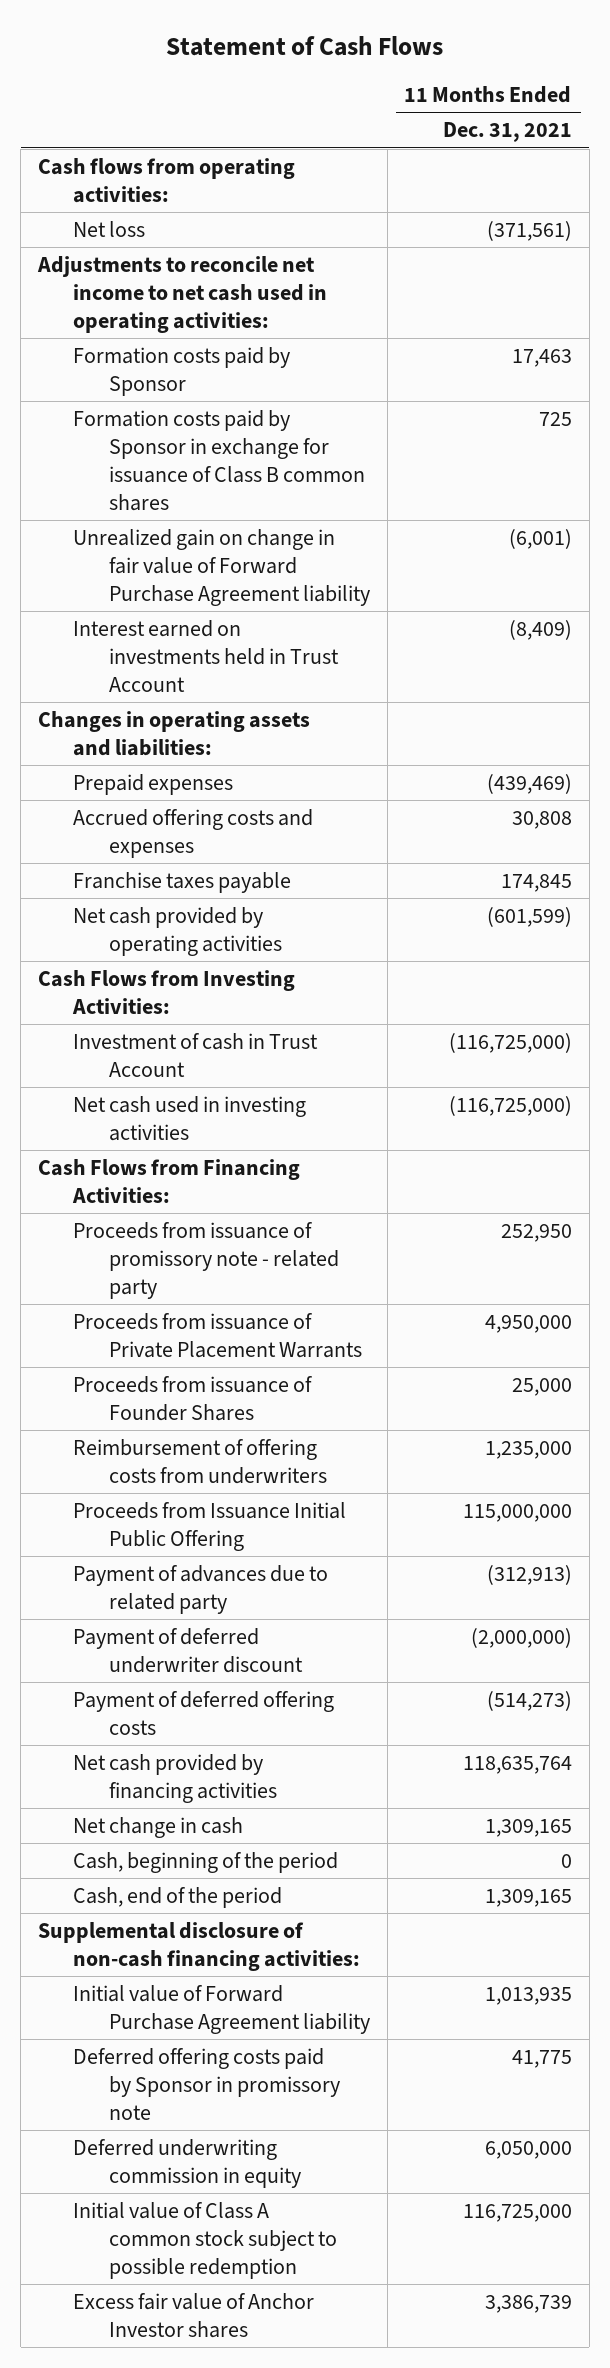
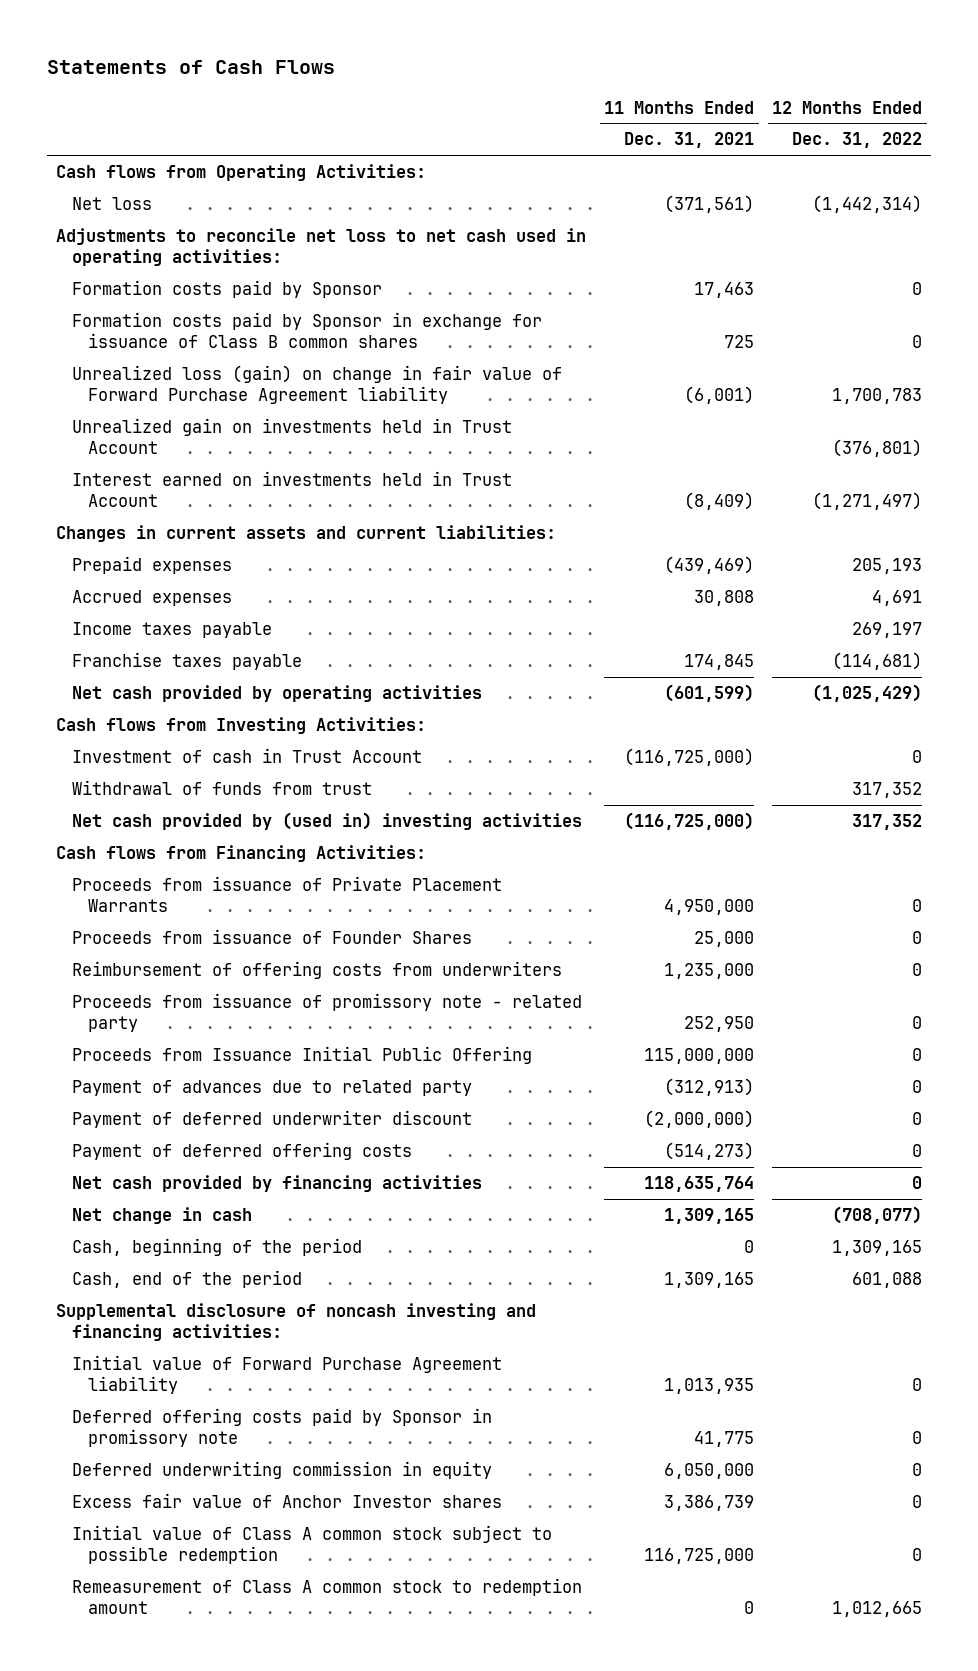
- Statement of Cash Flows
+ Statements of Cash Flows
- | 11 Months Ended Dec. 31, 2021
+ | 11 Months Ended Dec. 31, 2021 | 12 Months Ended Dec. 31, 2022
- Cash flows from operating activities:
+ Cash flows from Operating Activities:
- Adjustments to reconcile net income to net cash used in operating activities:
+ Adjustments to reconcile net loss to net cash used in operating activities:
- Unrealized gain on change in fair value of Forward Purchase Agreement liability | (6,001)
+ Unrealized loss (gain) on change in fair value of Forward Purchase Agreement liability | (6,001) | 1,700,783
+ Unrealized gain on investments held in Trust Account | | (376,801)
- Changes in operating assets and liabilities:
+ Changes in current assets and current liabilities:
- Accrued offering costs and expenses | 30,808
+ Accrued expenses | 30,808 | 4,691
+ Income taxes payable | | 269,197
- Cash Flows from Investing Activities:
+ Cash flows from Investing Activities:
- Net cash used in investing activities | (116,725,000)
- Cash Flows from Financing Activities:
+ Withdrawal of funds from trust | | 317,352
+ Net cash provided by (used in) investing activities | (116,725,000) | 317,352
+ Cash flows from Financing Activities:
moved down: Proceeds from issuance of promissory note - related party | 252,950 | 0
- Supplemental disclosure of non-cash financing activities:
+ Supplemental disclosure of noncash investing and financing activities:
moved down: Initial value of Class A common stock subject to possible redemption | 116,725,000 | 0
+ Remeasurement of Class A common stock to redemption amount | 0 | 1,012,665

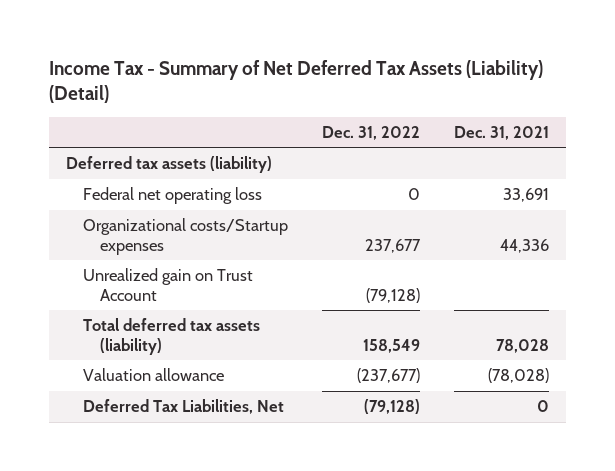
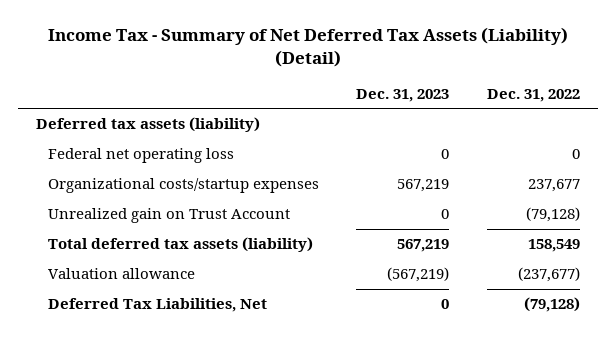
- | Dec. 31, 2022 | Dec. 31, 2021
+ | Dec. 31, 2023 | Dec. 31, 2022
- Organizational costs/Startup expenses | 237,677 | 44,336
+ Organizational costs/startup expenses | 567,219 | 237,677

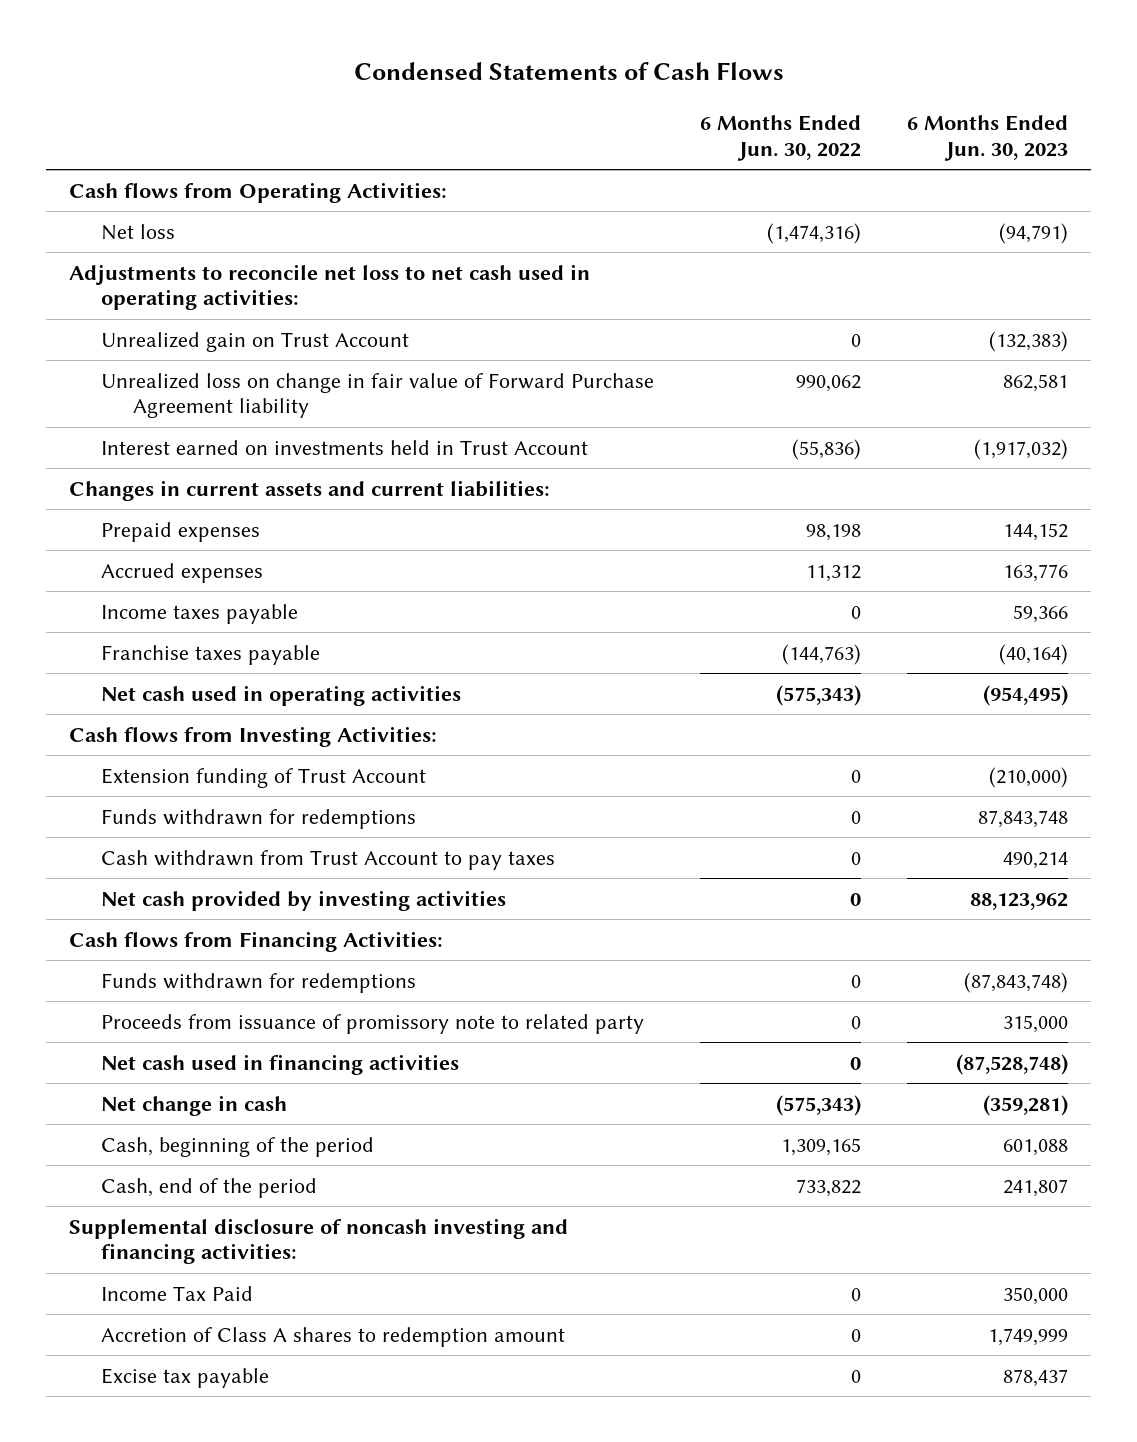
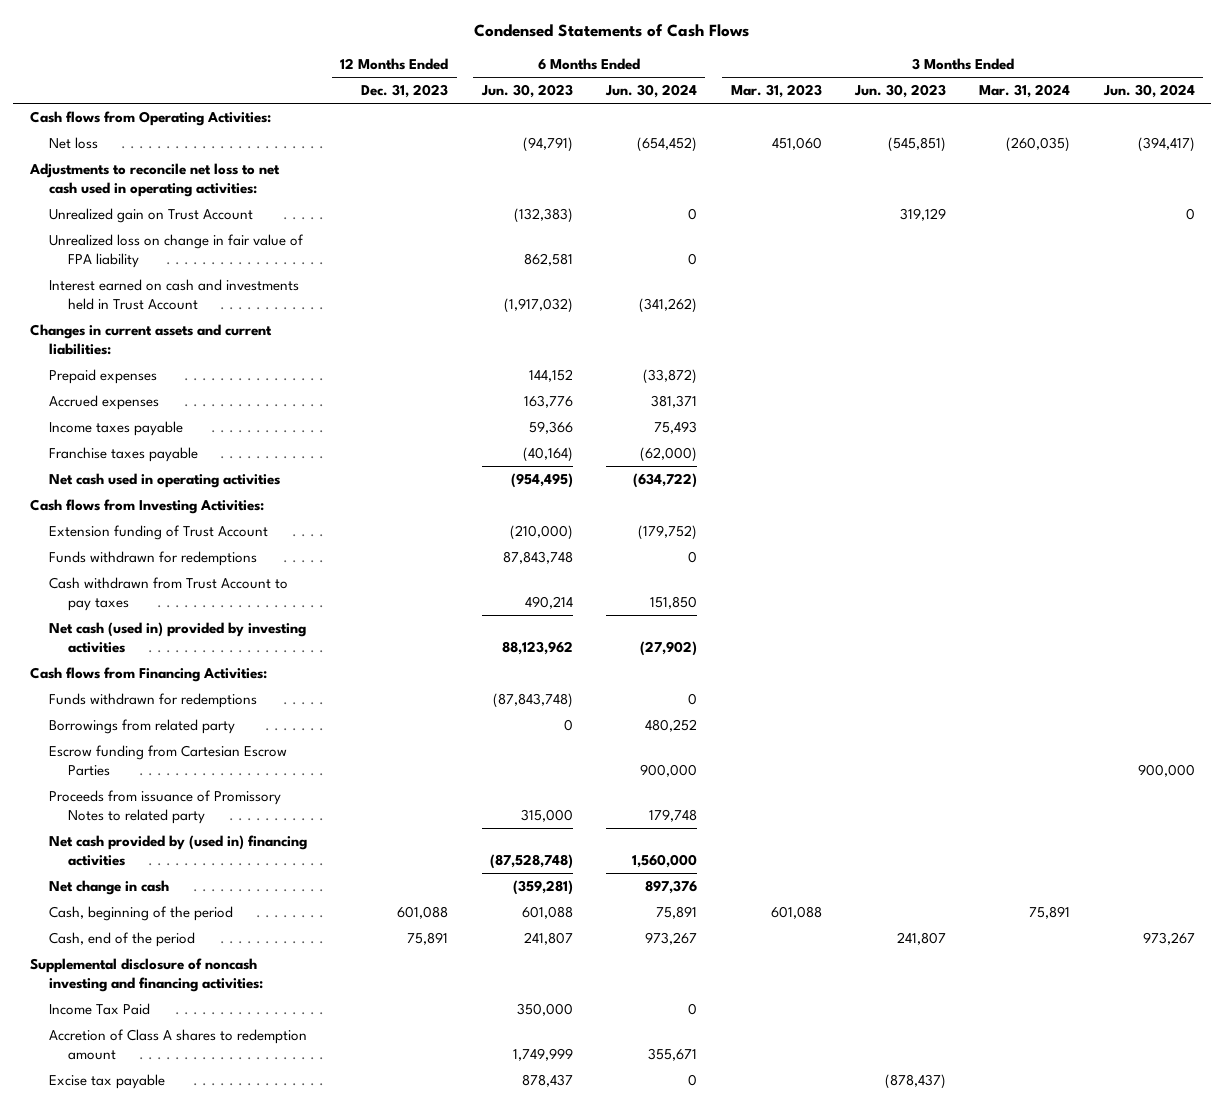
- | 6 Months Ended Jun. 30, 2022 | 6 Months Ended Jun. 30, 2023
+ | 12 Months Ended Dec. 31, 2023 | 6 Months Ended Jun. 30, 2023 | 6 Months Ended Jun. 30, 2024 | 3 Months Ended Mar. 31, 2023 | 3 Months Ended Jun. 30, 2023 | 3 Months Ended Mar. 31, 2024 | 3 Months Ended Jun. 30, 2024
- Unrealized loss on change in fair value of Forward Purchase Agreement liability | 990,062 | 862,581
- Interest earned on investments held in Trust Account | (55,836) | (1,917,032)
+ Unrealized loss on change in fair value of FPA liability | | 862,581 | 0 | | | |
+ Interest earned on cash and investments held in Trust Account | | (1,917,032) | (341,262) | | | |
- Net cash provided by investing activities | 0 | 88,123,962
+ Net cash (used in) provided by investing activities | | 88,123,962 | (27,902) | | | |
- Proceeds from issuance of promissory note to related party | 0 | 315,000
- Net cash used in financing activities | 0 | (87,528,748)
+ Borrowings from related party | | 0 | 480,252 | | | |
+ Escrow funding from Cartesian Escrow Parties | | | 900,000 | | | | 900,000
+ Proceeds from issuance of Promissory Notes to related party | | 315,000 | 179,748 | | | |
+ Net cash provided by (used in) financing activities | | (87,528,748) | 1,560,000 | | | |

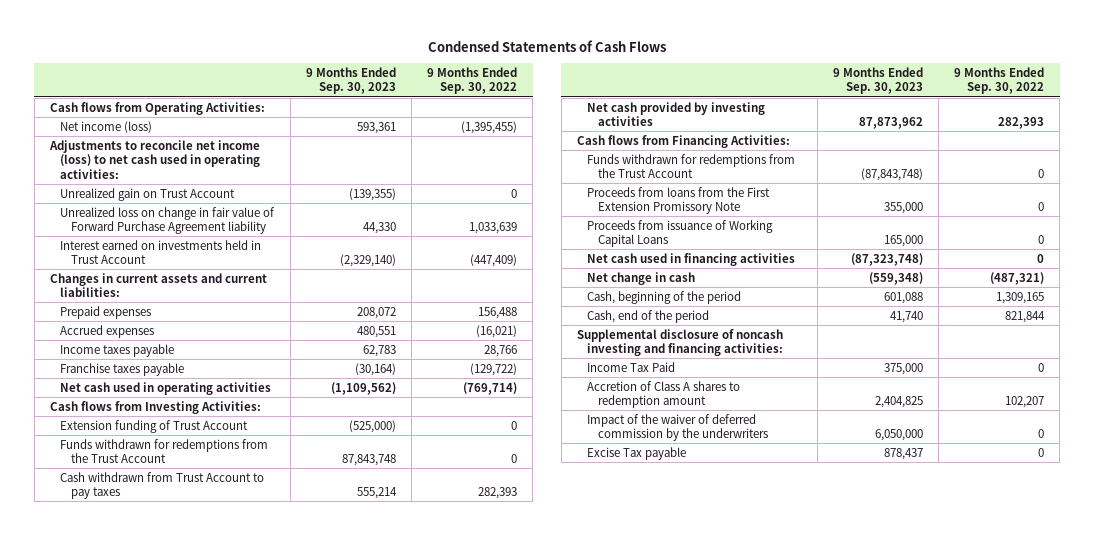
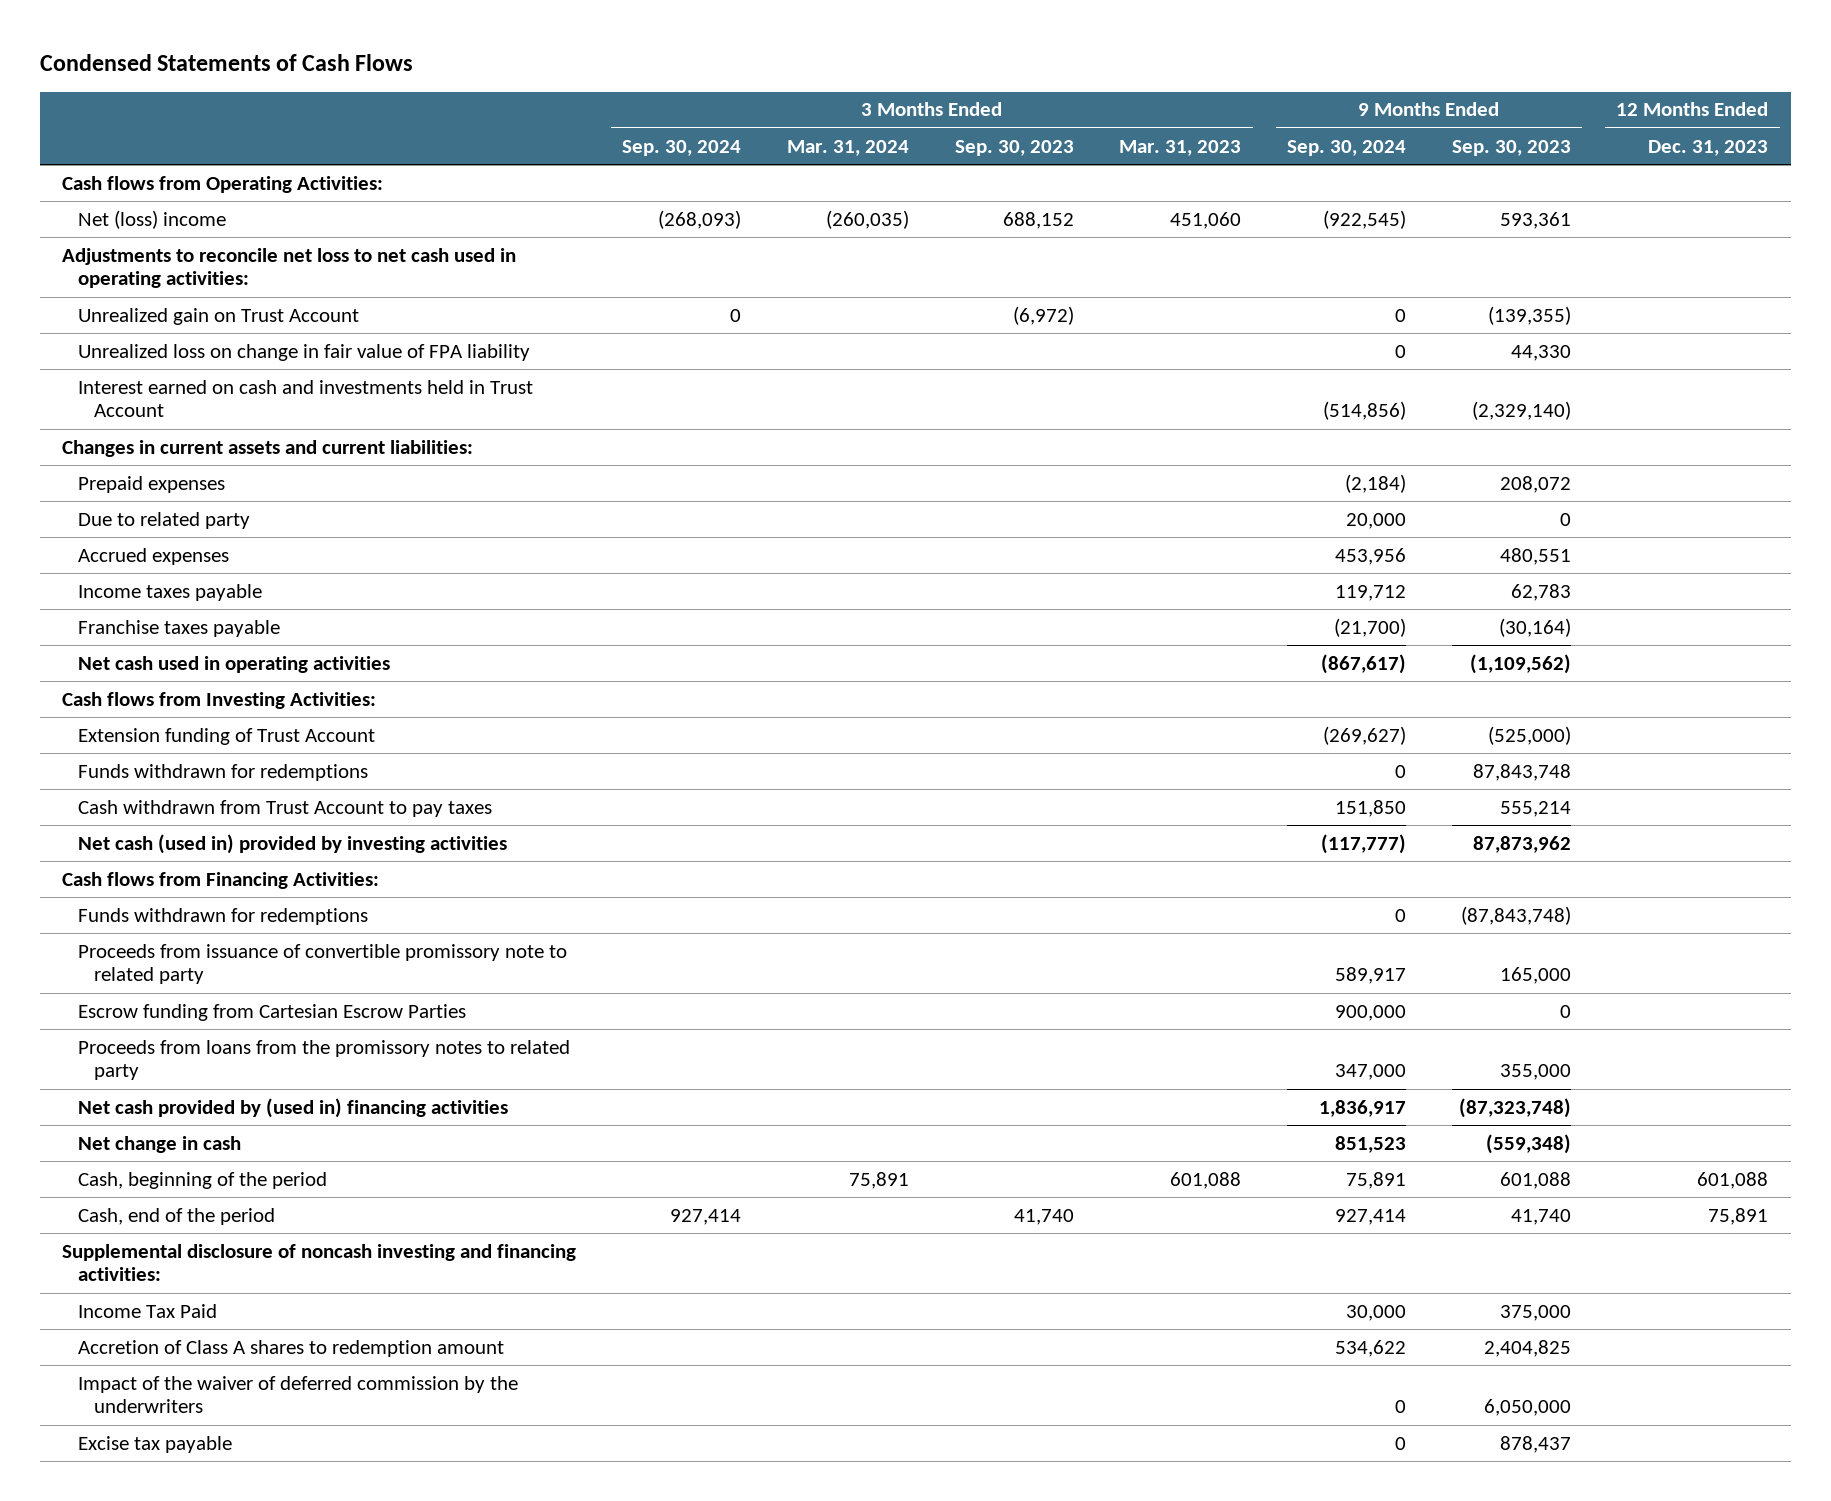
- | 9 Months Ended Sep. 30, 2023 | 9 Months Ended Sep. 30, 2022
+ | 3 Months Ended Sep. 30, 2024 | 3 Months Ended Mar. 31, 2024 | 3 Months Ended Sep. 30, 2023 | 3 Months Ended Mar. 31, 2023 | 9 Months Ended Sep. 30, 2024 | 9 Months Ended Sep. 30, 2023 | 12 Months Ended Dec. 31, 2023
- Net income (loss) | 593,361 | (1,395,455)
- Adjustments to reconcile net income (loss) to net cash used in operating activities:
+ Net (loss) income | (268,093) | (260,035) | 688,152 | 451,060 | (922,545) | 593,361 |
+ Adjustments to reconcile net loss to net cash used in operating activities:
- Unrealized loss on change in fair value of Forward Purchase Agreement liability | 44,330 | 1,033,639
- Interest earned on investments held in Trust Account | (2,329,140) | (447,409)
+ Unrealized loss on change in fair value of FPA liability | | | | | 0 | 44,330 |
+ Interest earned on cash and investments held in Trust Account | | | | | (514,856) | (2,329,140) |
+ Due to related party | | | | | 20,000 | 0 |
- Funds withdrawn for redemptions from the Trust Account | 87,843,748 | 0
+ Funds withdrawn for redemptions | | | | | 0 | 87,843,748 |
- Net cash provided by investing activities | 87,873,962 | 282,393
+ Net cash (used in) provided by investing activities | | | | | (117,777) | 87,873,962 |
- Funds withdrawn for redemptions from the Trust Account | (87,843,748) | 0
- Proceeds from loans from the First Extension Promissory Note | 355,000 | 0
- Proceeds from issuance of Working Capital Loans | 165,000 | 0
- Net cash used in financing activities | (87,323,748) | 0
+ Funds withdrawn for redemptions | | | | | 0 | (87,843,748) |
+ Proceeds from issuance of convertible promissory note to related party | | | | | 589,917 | 165,000 |
+ Escrow funding from Cartesian Escrow Parties | | | | | 900,000 | 0 |
+ Proceeds from loans from the promissory notes to related party | | | | | 347,000 | 355,000 |
+ Net cash provided by (used in) financing activities | | | | | 1,836,917 | (87,323,748) |
- Excise Tax payable | 878,437 | 0
+ Excise tax payable | | | | | 0 | 878,437 |

